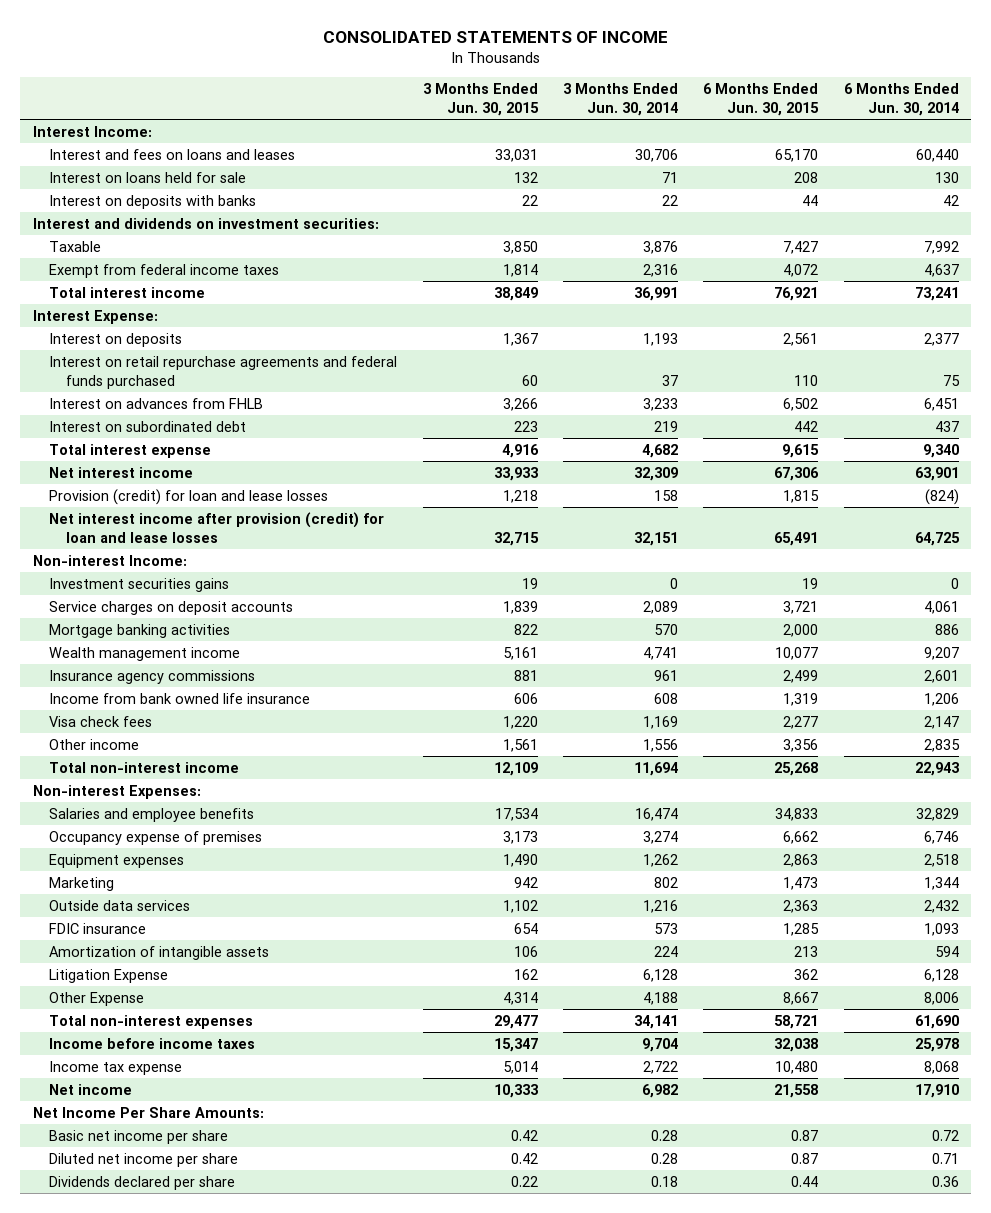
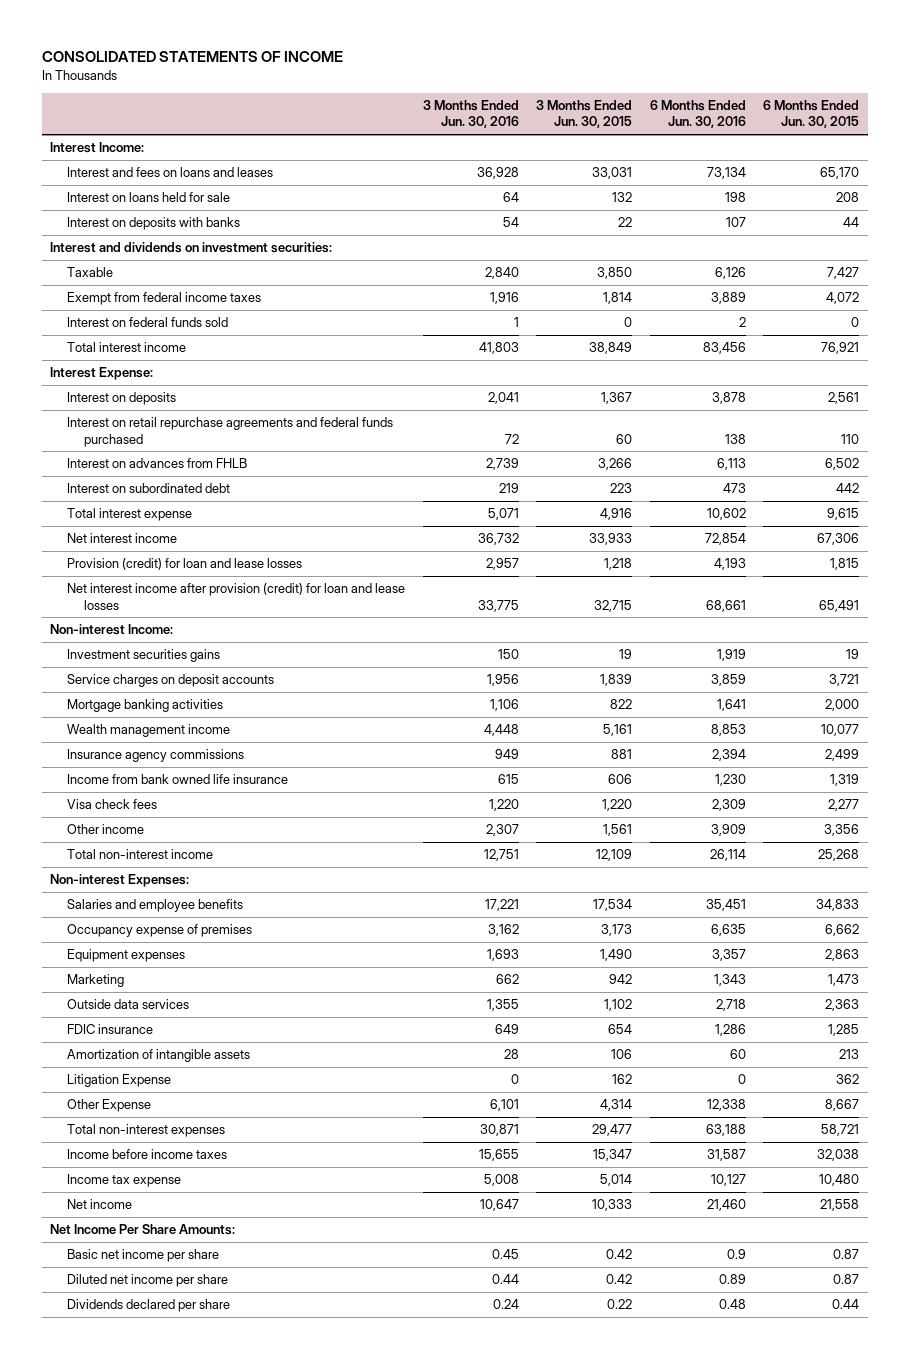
- | 3 Months Ended Jun. 30, 2015 | 3 Months Ended Jun. 30, 2014 | 6 Months Ended Jun. 30, 2015 | 6 Months Ended Jun. 30, 2014
+ | 3 Months Ended Jun. 30, 2016 | 3 Months Ended Jun. 30, 2015 | 6 Months Ended Jun. 30, 2016 | 6 Months Ended Jun. 30, 2015
+ Interest on federal funds sold | 1 | 0 | 2 | 0

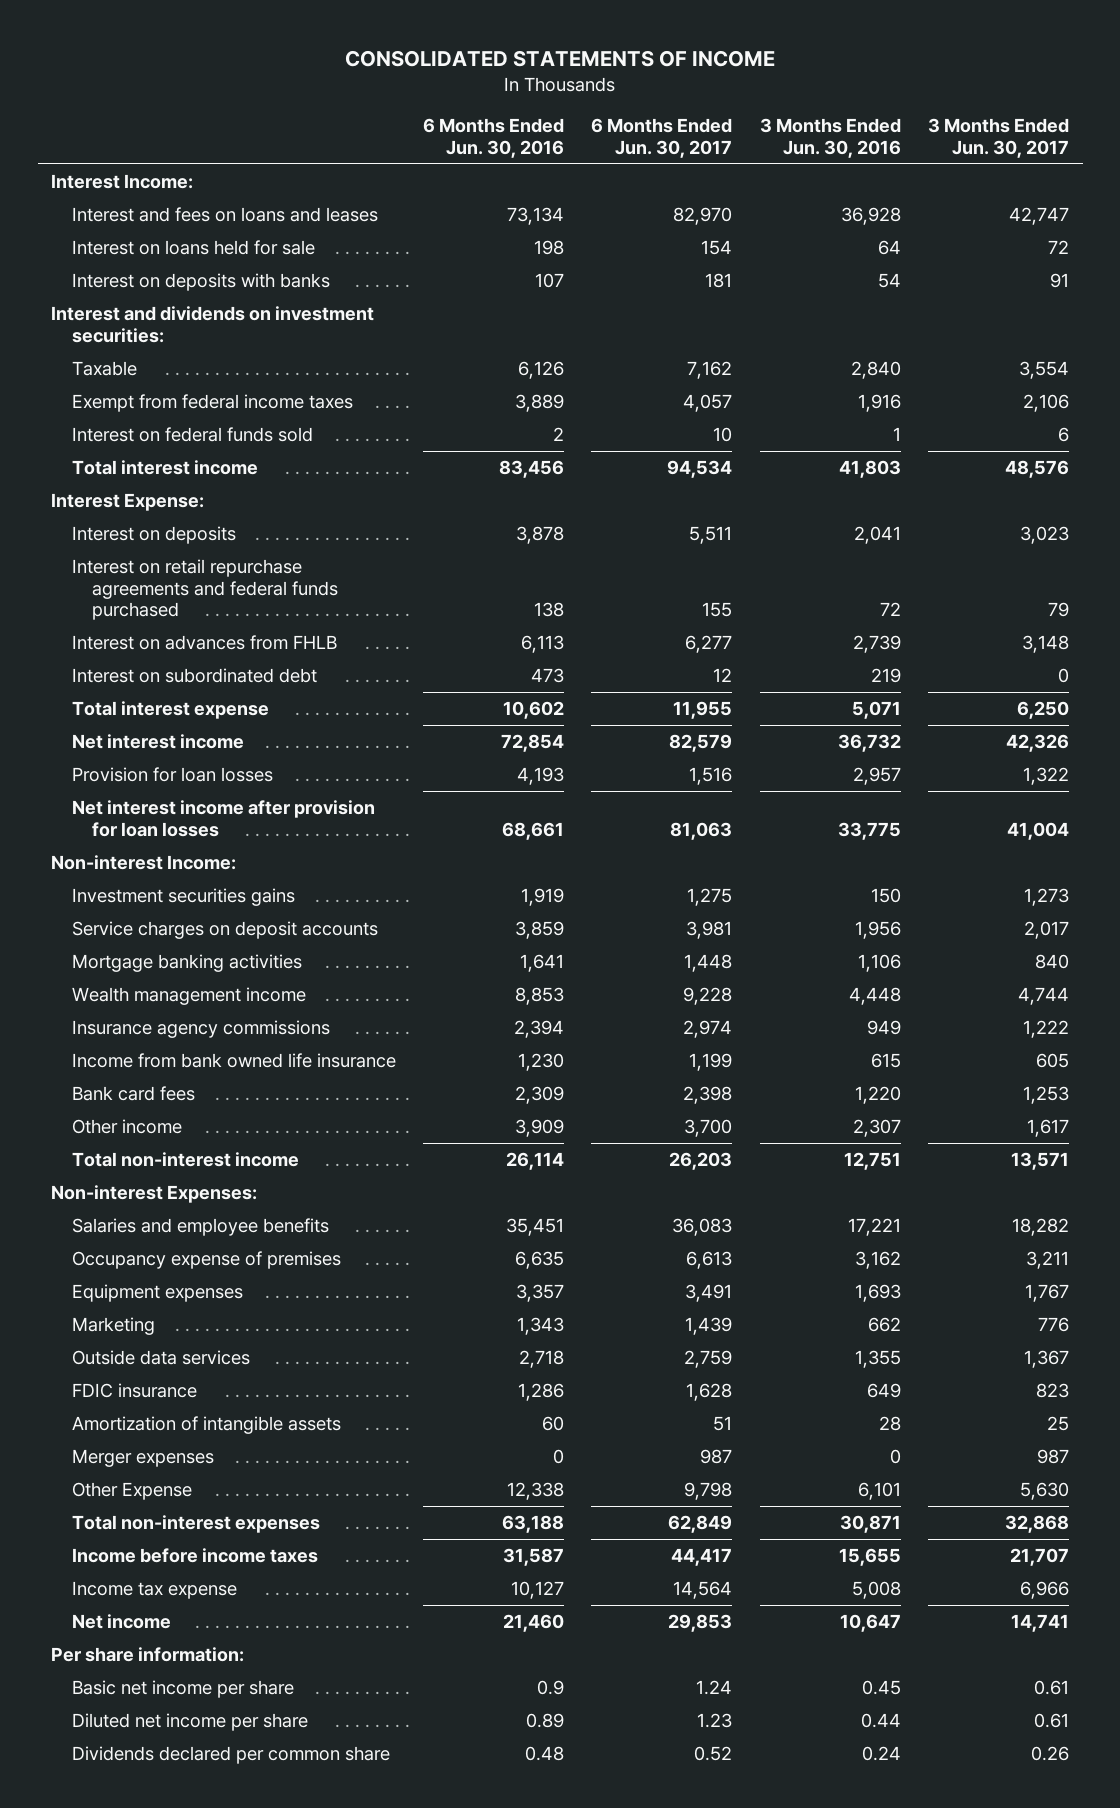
- | 3 Months Ended Jun. 30, 2016 | 3 Months Ended Jun. 30, 2015 | 6 Months Ended Jun. 30, 2016 | 6 Months Ended Jun. 30, 2015
+ | 6 Months Ended Jun. 30, 2016 | 6 Months Ended Jun. 30, 2017 | 3 Months Ended Jun. 30, 2016 | 3 Months Ended Jun. 30, 2017
- Provision (credit) for loan and lease losses | 2,957 | 1,218 | 4,193 | 1,815
- Net interest income after provision (credit) for loan and lease losses | 33,775 | 32,715 | 68,661 | 65,491
+ Provision for loan losses | 4,193 | 1,516 | 2,957 | 1,322
+ Net interest income after provision for loan losses | 68,661 | 81,063 | 33,775 | 41,004
- Visa check fees | 1,220 | 1,220 | 2,309 | 2,277
+ Bank card fees | 2,309 | 2,398 | 1,220 | 1,253
- Litigation Expense | 0 | 162 | 0 | 362
+ Merger expenses | 0 | 987 | 0 | 987
- Net Income Per Share Amounts:
+ Per share information:
- Dividends declared per share | 0.24 | 0.22 | 0.48 | 0.44
+ Dividends declared per common share | 0.48 | 0.52 | 0.24 | 0.26

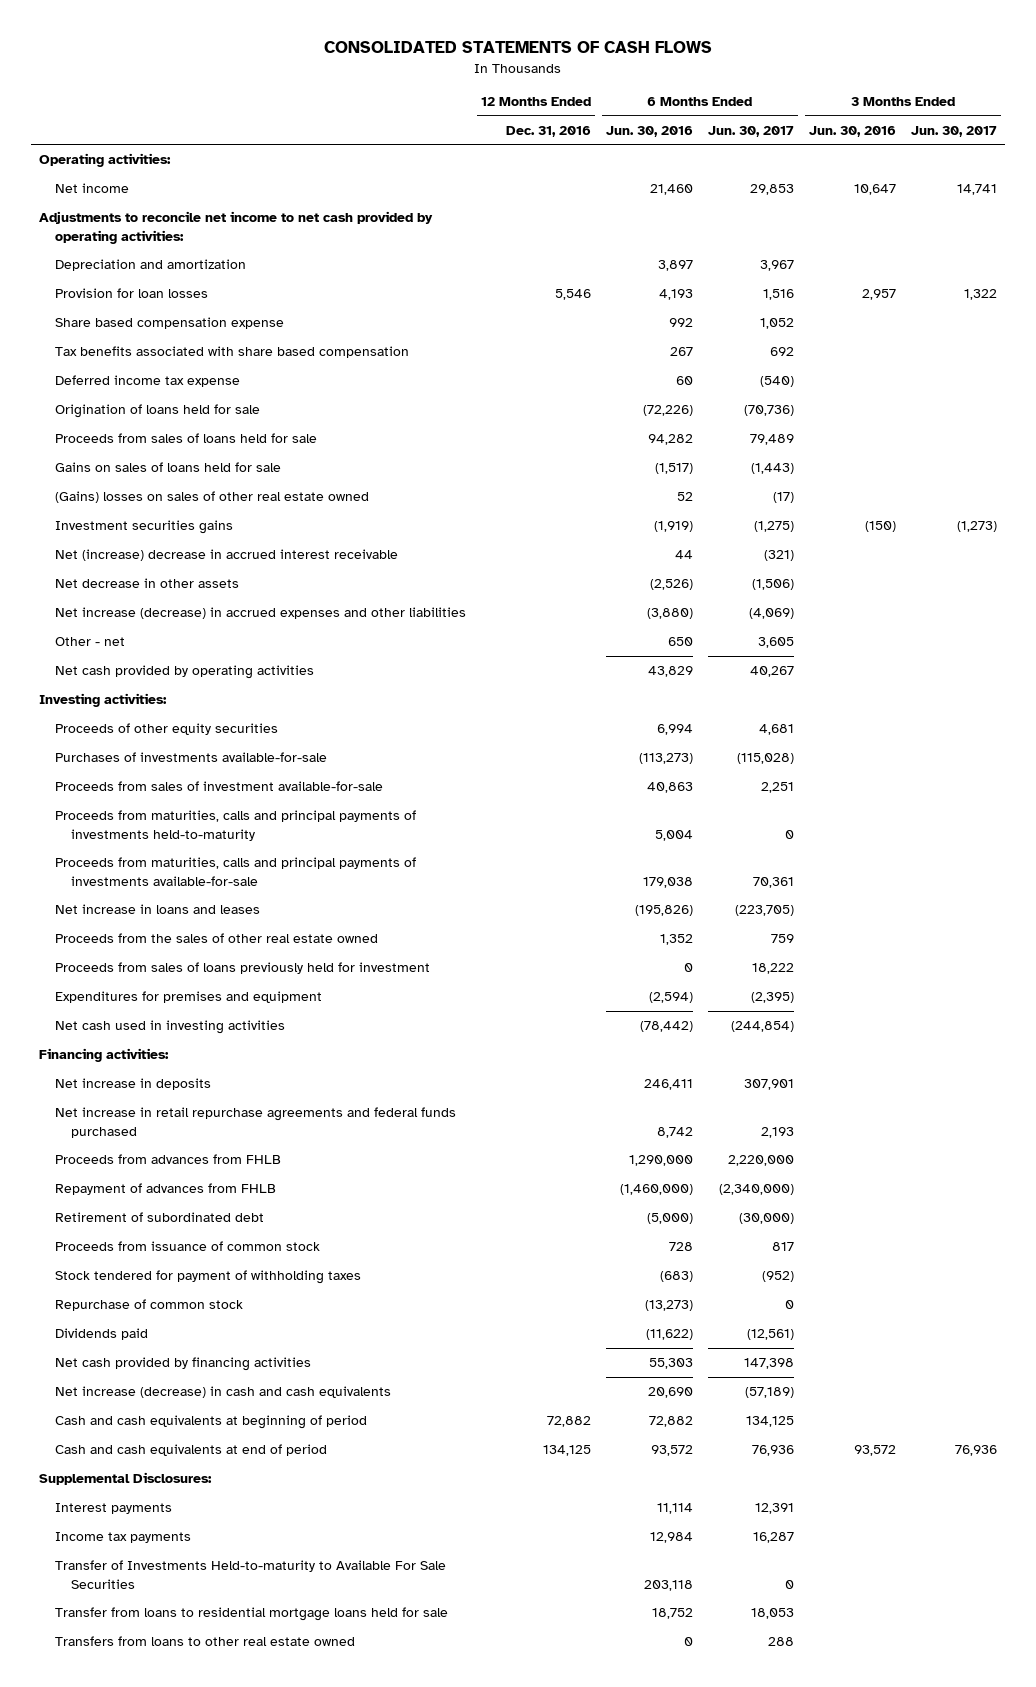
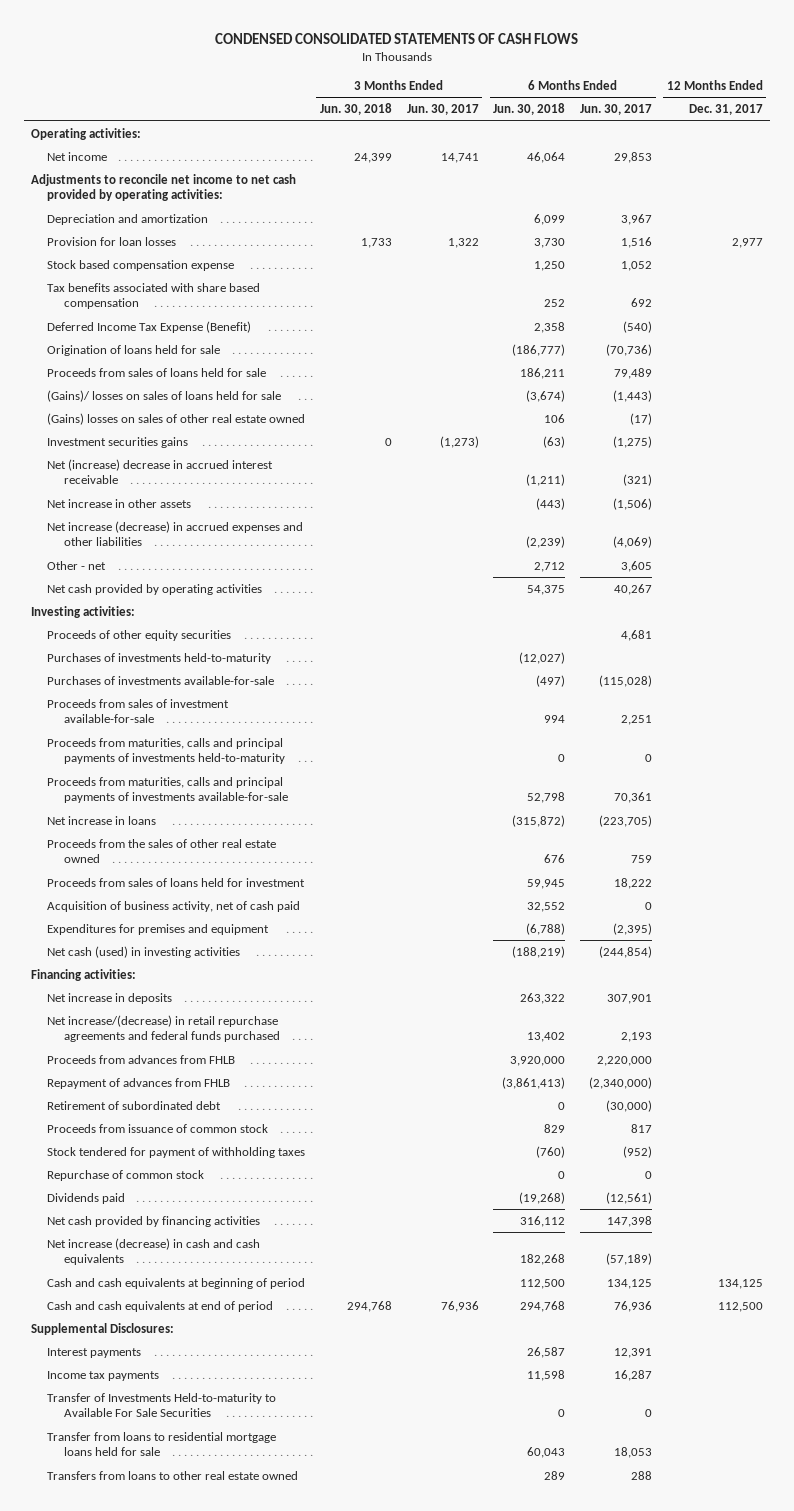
- CONSOLIDATED STATEMENTS OF CASH FLOWS
+ CONDENSED CONSOLIDATED STATEMENTS OF CASH FLOWS
- | 12 Months Ended Dec. 31, 2016 | 6 Months Ended Jun. 30, 2016 | 6 Months Ended Jun. 30, 2017 | 3 Months Ended Jun. 30, 2016 | 3 Months Ended Jun. 30, 2017
+ | 3 Months Ended Jun. 30, 2018 | 3 Months Ended Jun. 30, 2017 | 6 Months Ended Jun. 30, 2018 | 6 Months Ended Jun. 30, 2017 | 12 Months Ended Dec. 31, 2017
- Share based compensation expense | | 992 | 1,052 | |
+ Stock based compensation expense | | | 1,250 | 1,052 |
- Deferred income tax expense | | 60 | (540) | |
+ Deferred Income Tax Expense (Benefit) | | | 2,358 | (540) |
- Gains on sales of loans held for sale | | (1,517) | (1,443) | |
+ (Gains)/ losses on sales of loans held for sale | | | (3,674) | (1,443) |
- Net decrease in other assets | | (2,526) | (1,506) | |
+ Net increase in other assets | | | (443) | (1,506) |
+ Purchases of investments held-to-maturity | | | (12,027) | |
- Net increase in loans and leases | | (195,826) | (223,705) | |
+ Net increase in loans | | | (315,872) | (223,705) |
- Proceeds from sales of loans previously held for investment | | 0 | 18,222 | |
+ Proceeds from sales of loans held for investment | | | 59,945 | 18,222 |
+ Acquisition of business activity, net of cash paid | | | 32,552 | 0 |
- Net cash used in investing activities | | (78,442) | (244,854) | |
+ Net cash (used) in investing activities | | | (188,219) | (244,854) |
- Net increase in retail repurchase agreements and federal funds purchased | | 8,742 | 2,193 | |
+ Net increase/(decrease) in retail repurchase agreements and federal funds purchased | | | 13,402 | 2,193 |

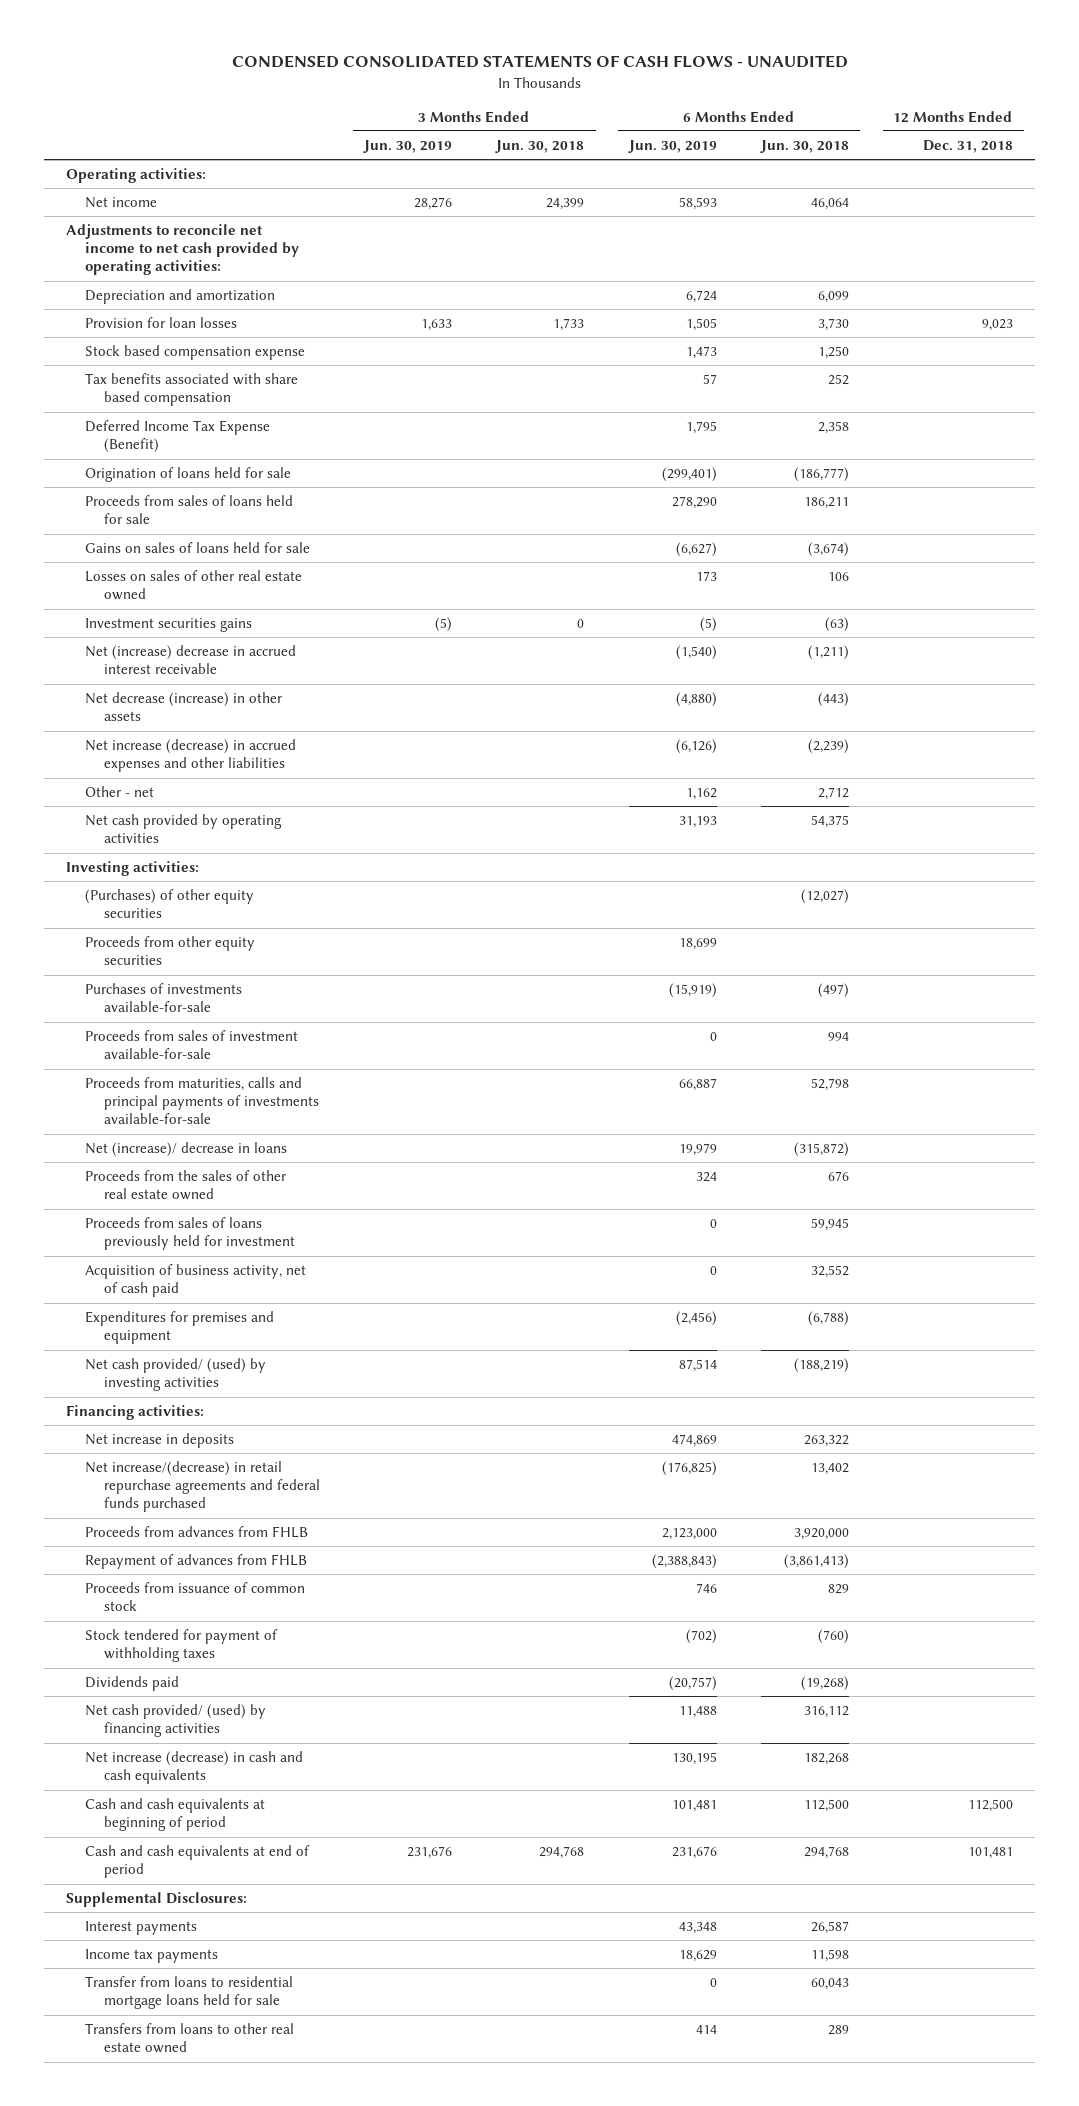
- CONDENSED CONSOLIDATED STATEMENTS OF CASH FLOWS
+ CONDENSED CONSOLIDATED STATEMENTS OF CASH FLOWS - UNAUDITED
- | 3 Months Ended Jun. 30, 2018 | 3 Months Ended Jun. 30, 2017 | 6 Months Ended Jun. 30, 2018 | 6 Months Ended Jun. 30, 2017 | 12 Months Ended Dec. 31, 2017
+ | 3 Months Ended Jun. 30, 2019 | 3 Months Ended Jun. 30, 2018 | 6 Months Ended Jun. 30, 2019 | 6 Months Ended Jun. 30, 2018 | 12 Months Ended Dec. 31, 2018
- (Gains)/ losses on sales of loans held for sale | | | (3,674) | (1,443) |
- (Gains) losses on sales of other real estate owned | | | 106 | (17) |
+ Gains on sales of loans held for sale | | | (6,627) | (3,674) |
+ Losses on sales of other real estate owned | | | 173 | 106 |
- Net increase in other assets | | | (443) | (1,506) |
+ Net decrease (increase) in other assets | | | (4,880) | (443) |
- Proceeds of other equity securities | | | | 4,681 |
- Purchases of investments held-to-maturity | | | (12,027) | |
+ (Purchases) of other equity securities | | | | (12,027) |
+ Proceeds from other equity securities | | | 18,699 | |
- Proceeds from maturities, calls and principal payments of investments held-to-maturity | | | 0 | 0 |
- Net increase in loans | | | (315,872) | (223,705) |
+ Net (increase)/ decrease in loans | | | 19,979 | (315,872) |
- Proceeds from sales of loans held for investment | | | 59,945 | 18,222 |
+ Proceeds from sales of loans previously held for investment | | | 0 | 59,945 |
- Net cash (used) in investing activities | | | (188,219) | (244,854) |
+ Net cash provided/ (used) by investing activities | | | 87,514 | (188,219) |
- Retirement of subordinated debt | | | 0 | (30,000) |
- Repurchase of common stock | | | 0 | 0 |
- Net cash provided by financing activities | | | 316,112 | 147,398 |
+ Net cash provided/ (used) by financing activities | | | 11,488 | 316,112 |
- Transfer of Investments Held-to-maturity to Available For Sale Securities | | | 0 | 0 |

